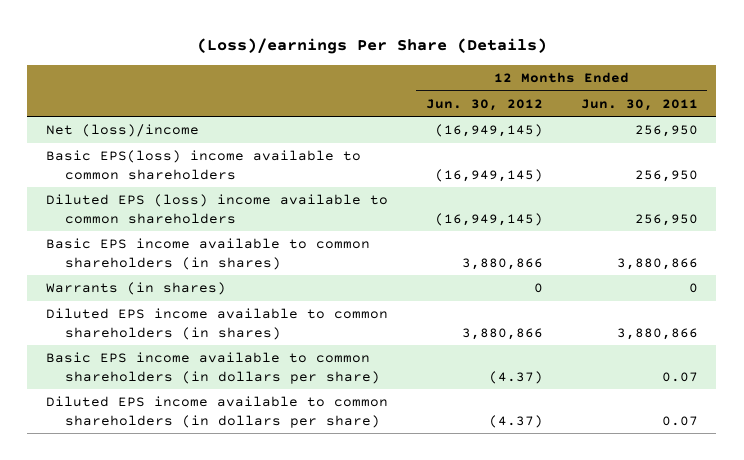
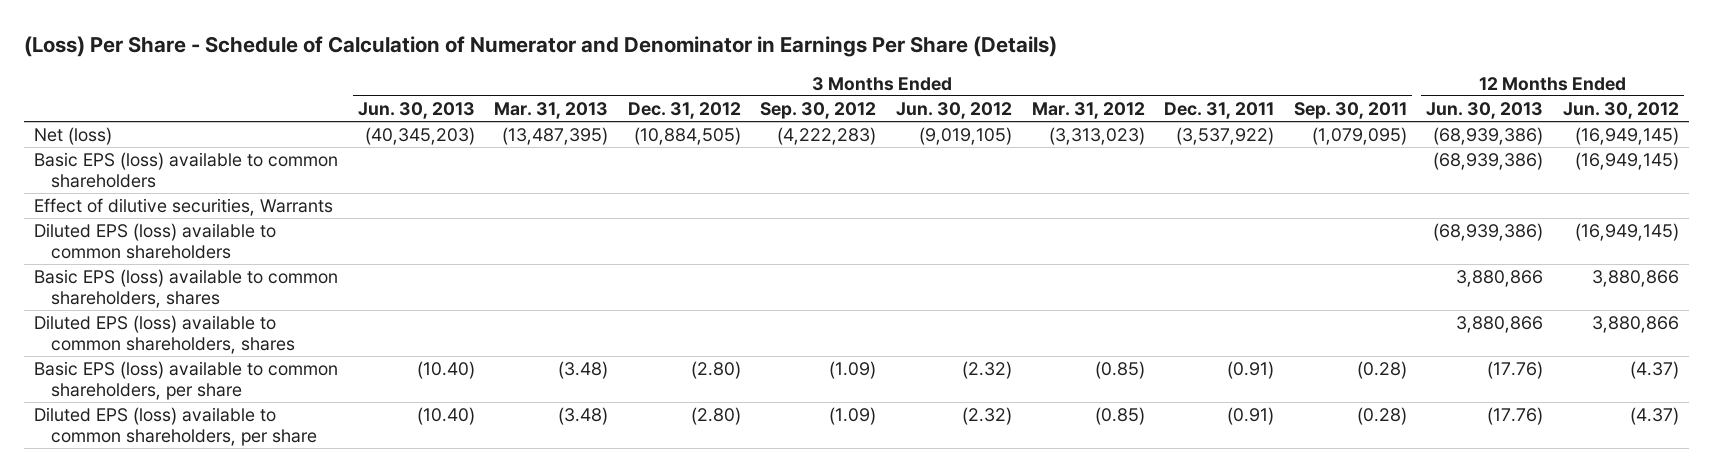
- (Loss)/earnings Per Share (Details)
+ (Loss) Per Share - Schedule of Calculation of Numerator and Denominator in Earnings Per Share (Details)
- | 12 Months Ended Jun. 30, 2012 | 12 Months Ended Jun. 30, 2011
+ | 3 Months Ended Jun. 30, 2013 | 3 Months Ended Mar. 31, 2013 | 3 Months Ended Dec. 31, 2012 | 3 Months Ended Sep. 30, 2012 | 3 Months Ended Jun. 30, 2012 | 3 Months Ended Mar. 31, 2012 | 3 Months Ended Dec. 31, 2011 | 3 Months Ended Sep. 30, 2011 | 12 Months Ended Jun. 30, 2013 | 12 Months Ended Jun. 30, 2012
- Net (loss)/income | (16,949,145) | 256,950
- Basic EPS(loss) income available to common shareholders | (16,949,145) | 256,950
- Diluted EPS (loss) income available to common shareholders | (16,949,145) | 256,950
- Basic EPS income available to common shareholders (in shares) | 3,880,866 | 3,880,866
- Warrants (in shares) | 0 | 0
- Diluted EPS income available to common shareholders (in shares) | 3,880,866 | 3,880,866
- Basic EPS income available to common shareholders (in dollars per share) | (4.37) | 0.07
- Diluted EPS income available to common shareholders (in dollars per share) | (4.37) | 0.07
+ Net (loss) | (40,345,203) | (13,487,395) | (10,884,505) | (4,222,283) | (9,019,105) | (3,313,023) | (3,537,922) | (1,079,095) | (68,939,386) | (16,949,145)
+ Basic EPS (loss) available to common shareholders | | | | | | | | | (68,939,386) | (16,949,145)
+ Effect of dilutive securities, Warrants
+ Diluted EPS (loss) available to common shareholders | | | | | | | | | (68,939,386) | (16,949,145)
+ Basic EPS (loss) available to common shareholders, shares | | | | | | | | | 3,880,866 | 3,880,866
+ Diluted EPS (loss) available to common shareholders, shares | | | | | | | | | 3,880,866 | 3,880,866
+ Basic EPS (loss) available to common shareholders, per share | (10.40) | (3.48) | (2.80) | (1.09) | (2.32) | (0.85) | (0.91) | (0.28) | (17.76) | (4.37)
+ Diluted EPS (loss) available to common shareholders, per share | (10.40) | (3.48) | (2.80) | (1.09) | (2.32) | (0.85) | (0.91) | (0.28) | (17.76) | (4.37)

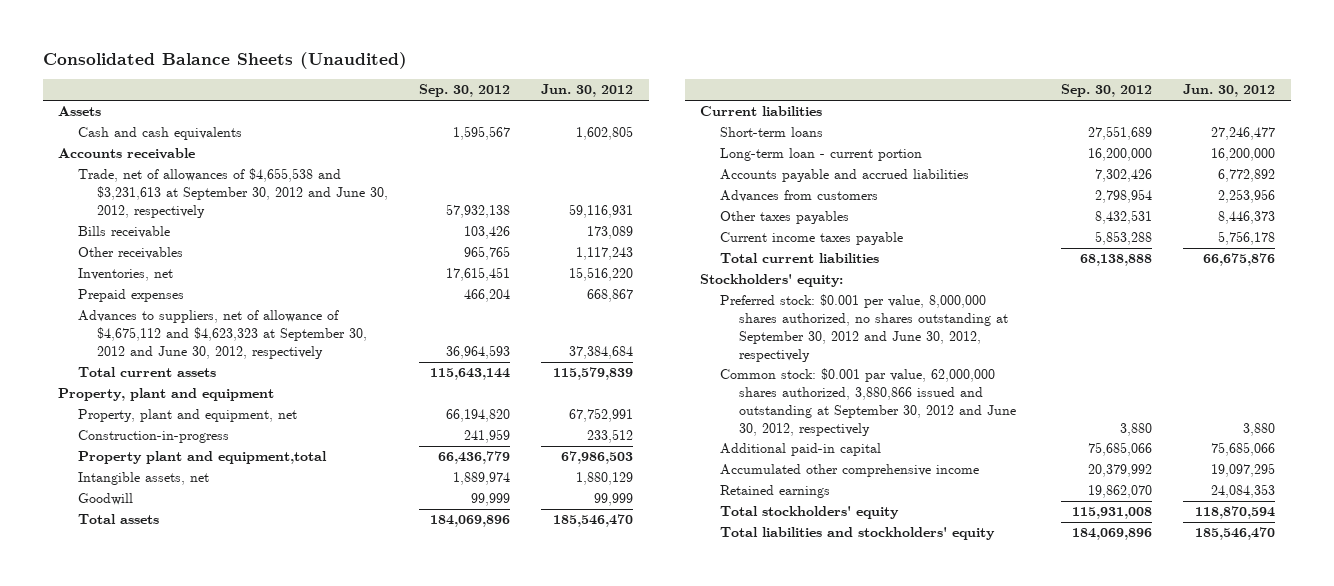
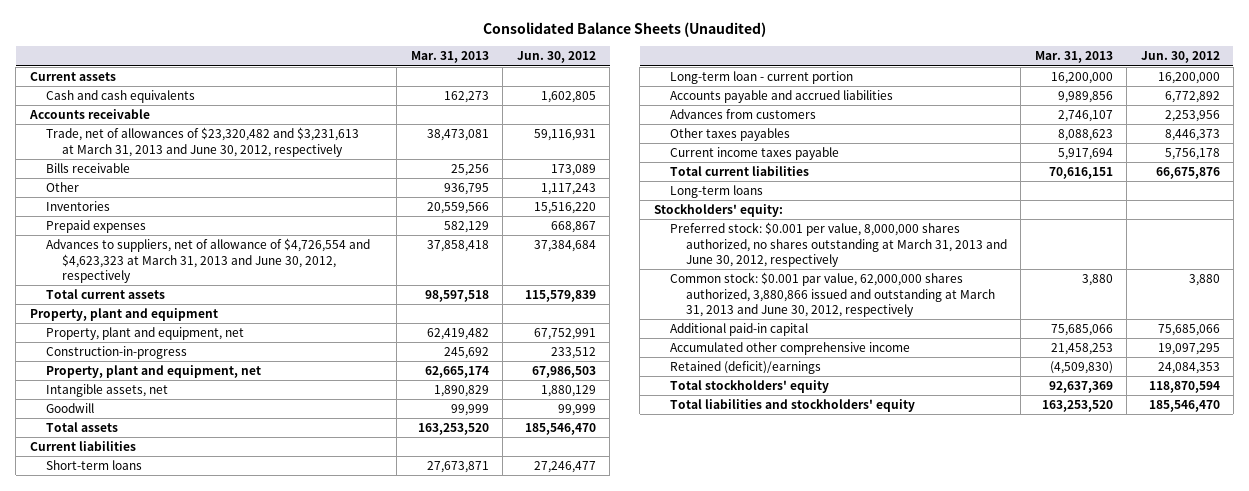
- | Sep. 30, 2012 | Jun. 30, 2012
+ | Mar. 31, 2013 | Jun. 30, 2012
- Assets
+ Current assets
- Trade, net of allowances of $4,655,538 and $3,231,613 at September 30, 2012 and June 30, 2012, respectively | 57,932,138 | 59,116,931
+ Trade, net of allowances of $23,320,482 and $3,231,613 at March 31, 2013 and June 30, 2012, respectively | 38,473,081 | 59,116,931
- Other receivables | 965,765 | 1,117,243
- Inventories, net | 17,615,451 | 15,516,220
+ Other | 936,795 | 1,117,243
+ Inventories | 20,559,566 | 15,516,220
- Advances to suppliers, net of allowance of $4,675,112 and $4,623,323 at September 30, 2012 and June 30, 2012, respectively | 36,964,593 | 37,384,684
+ Advances to suppliers, net of allowance of $4,726,554 and $4,623,323 at March 31, 2013 and June 30, 2012, respectively | 37,858,418 | 37,384,684
- Property plant and equipment,total | 66,436,779 | 67,986,503
+ Property, plant and equipment, net | 62,665,174 | 67,986,503
+ Long-term loans
- Preferred stock: $0.001 per value, 8,000,000 shares authorized, no shares outstanding at September 30, 2012 and June 30, 2012, respectively
- Common stock: $0.001 par value, 62,000,000 shares authorized, 3,880,866 issued and outstanding at September 30, 2012 and June 30, 2012, respectively | 3,880 | 3,880
+ Preferred stock: $0.001 per value, 8,000,000 shares authorized, no shares outstanding at March 31, 2013 and June 30, 2012, respectively
+ Common stock: $0.001 par value, 62,000,000 shares authorized, 3,880,866 issued and outstanding at March 31, 2013 and June 30, 2012, respectively | 3,880 | 3,880
- Retained earnings | 19,862,070 | 24,084,353
+ Retained (deficit)/earnings | (4,509,830) | 24,084,353

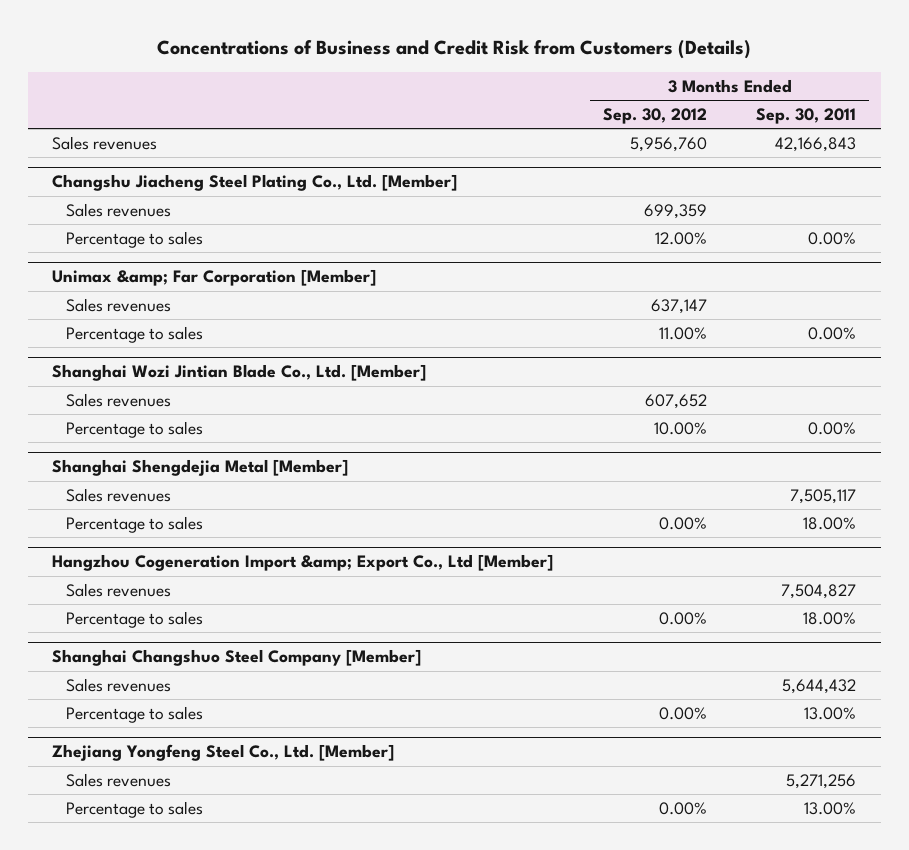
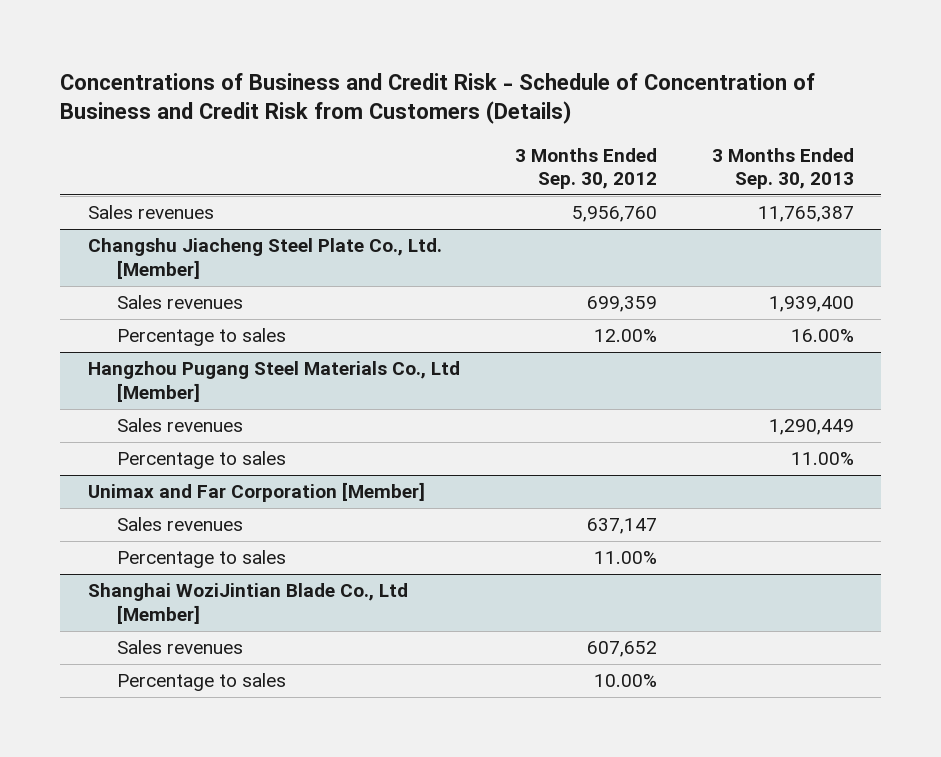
- Concentrations of Business and Credit Risk from Customers (Details)
+ Concentrations of Business and Credit Risk - Schedule of Concentration of Business and Credit Risk from Customers (Details)
- | 3 Months Ended Sep. 30, 2012 | 3 Months Ended Sep. 30, 2011
+ | 3 Months Ended Sep. 30, 2012 | 3 Months Ended Sep. 30, 2013
- Changshu Jiacheng Steel Plating Co., Ltd. [Member]
+ Changshu Jiacheng Steel Plate Co., Ltd. [Member]
- Unimax &amp; Far Corporation [Member]
+ Hangzhou Pugang Steel Materials Co., Ltd [Member]
+ Sales revenues | | 1,290,449
+ Percentage to sales | | 11.00%
+ Unimax and Far Corporation [Member]
- Shanghai Wozi Jintian Blade Co., Ltd. [Member]
+ Shanghai WoziJintian Blade Co., Ltd [Member]
- Shanghai Shengdejia Metal [Member]
- Sales revenues | | 7,505,117
- Percentage to sales | 0.00% | 18.00%
- Hangzhou Cogeneration Import &amp; Export Co., Ltd [Member]
- Sales revenues | | 7,504,827
- Percentage to sales | 0.00% | 18.00%
- Shanghai Changshuo Steel Company [Member]
- Sales revenues | | 5,644,432
- Percentage to sales | 0.00% | 13.00%
- Zhejiang Yongfeng Steel Co., Ltd. [Member]
- Sales revenues | | 5,271,256
- Percentage to sales | 0.00% | 13.00%

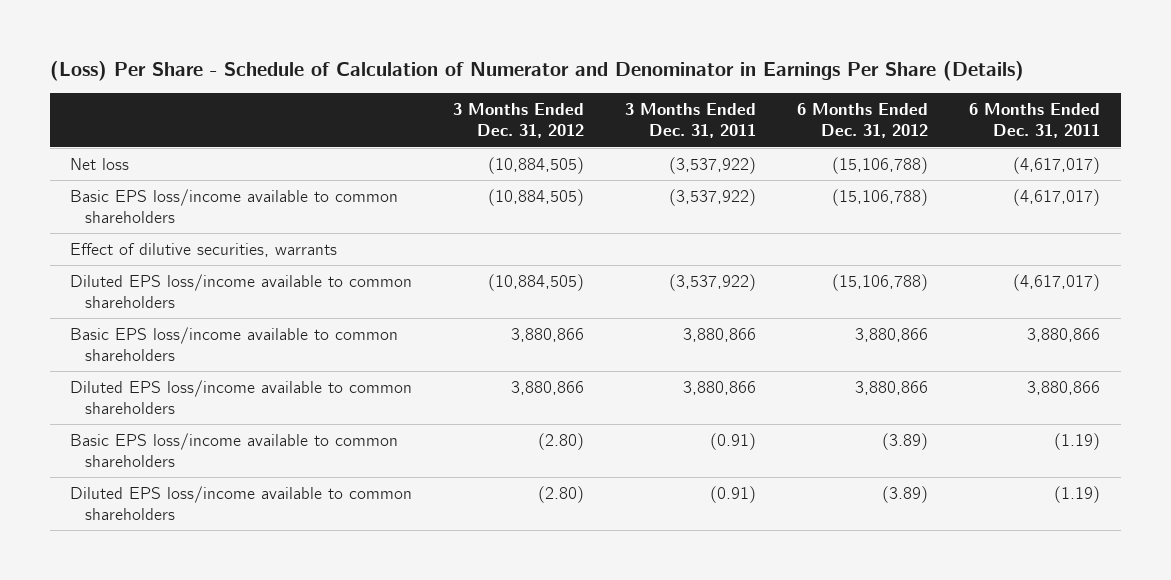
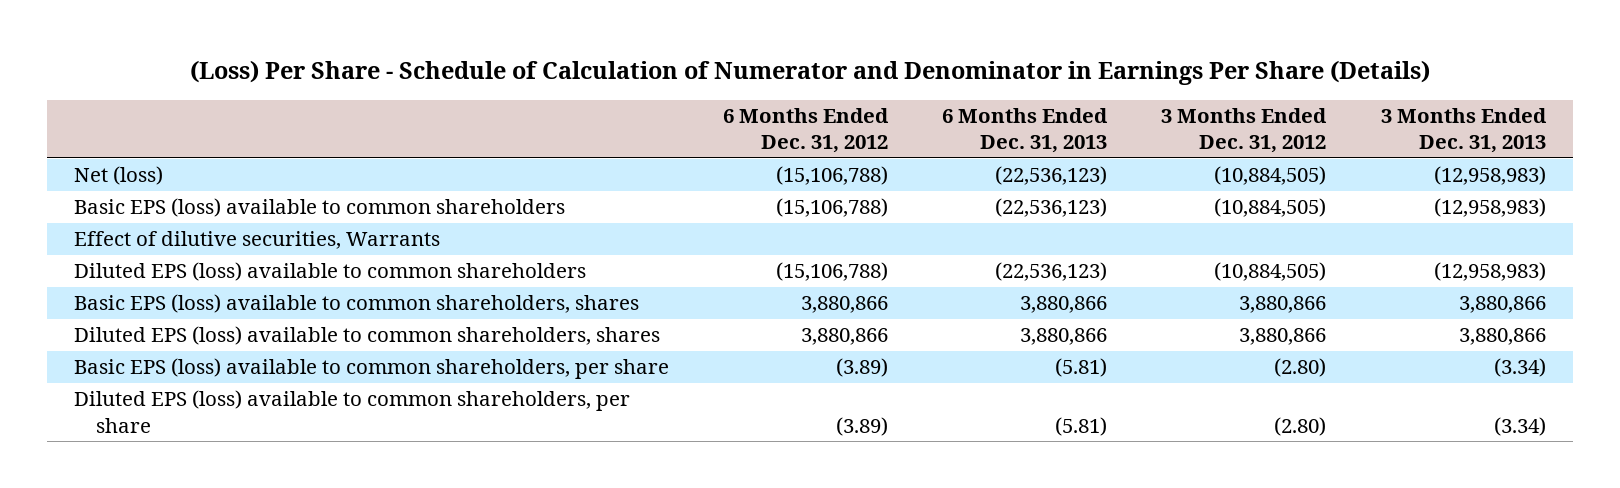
- | 3 Months Ended Dec. 31, 2012 | 3 Months Ended Dec. 31, 2011 | 6 Months Ended Dec. 31, 2012 | 6 Months Ended Dec. 31, 2011
+ | 6 Months Ended Dec. 31, 2012 | 6 Months Ended Dec. 31, 2013 | 3 Months Ended Dec. 31, 2012 | 3 Months Ended Dec. 31, 2013
- Net loss | (10,884,505) | (3,537,922) | (15,106,788) | (4,617,017)
- Basic EPS loss/income available to common shareholders | (10,884,505) | (3,537,922) | (15,106,788) | (4,617,017)
- Effect of dilutive securities, warrants
- Diluted EPS loss/income available to common shareholders | (10,884,505) | (3,537,922) | (15,106,788) | (4,617,017)
- Basic EPS loss/income available to common shareholders | 3,880,866 | 3,880,866 | 3,880,866 | 3,880,866
- Diluted EPS loss/income available to common shareholders | 3,880,866 | 3,880,866 | 3,880,866 | 3,880,866
- Basic EPS loss/income available to common shareholders | (2.80) | (0.91) | (3.89) | (1.19)
- Diluted EPS loss/income available to common shareholders | (2.80) | (0.91) | (3.89) | (1.19)
+ Net (loss) | (15,106,788) | (22,536,123) | (10,884,505) | (12,958,983)
+ Basic EPS (loss) available to common shareholders | (15,106,788) | (22,536,123) | (10,884,505) | (12,958,983)
+ Effect of dilutive securities, Warrants
+ Diluted EPS (loss) available to common shareholders | (15,106,788) | (22,536,123) | (10,884,505) | (12,958,983)
+ Basic EPS (loss) available to common shareholders, shares | 3,880,866 | 3,880,866 | 3,880,866 | 3,880,866
+ Diluted EPS (loss) available to common shareholders, shares | 3,880,866 | 3,880,866 | 3,880,866 | 3,880,866
+ Basic EPS (loss) available to common shareholders, per share | (3.89) | (5.81) | (2.80) | (3.34)
+ Diluted EPS (loss) available to common shareholders, per share | (3.89) | (5.81) | (2.80) | (3.34)

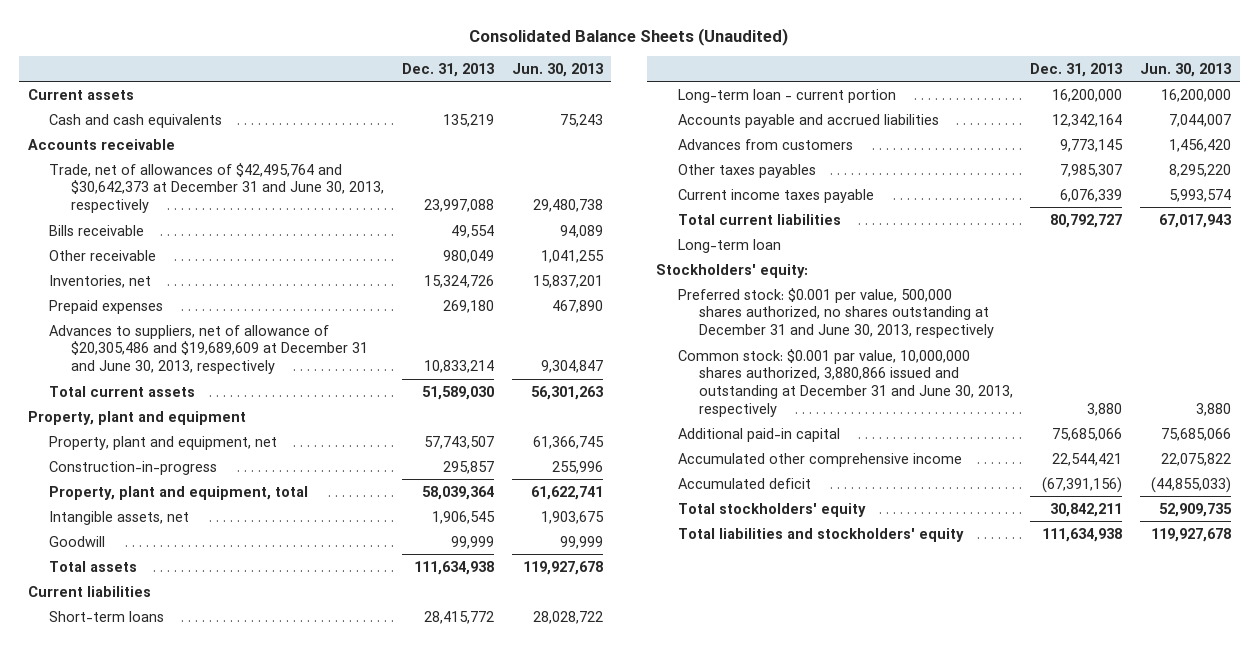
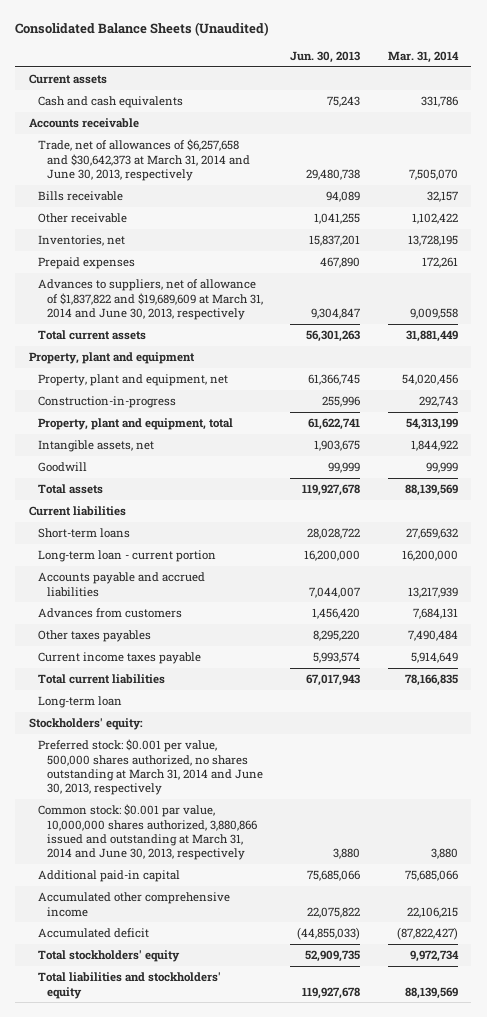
- | Dec. 31, 2013 | Jun. 30, 2013
+ | Jun. 30, 2013 | Mar. 31, 2014
- Trade, net of allowances of $42,495,764 and $30,642,373 at December 31 and June 30, 2013, respectively | 23,997,088 | 29,480,738
+ Trade, net of allowances of $6,257,658 and $30,642,373 at March 31, 2014 and June 30, 2013, respectively | 29,480,738 | 7,505,070
- Advances to suppliers, net of allowance of $20,305,486 and $19,689,609 at December 31 and June 30, 2013, respectively | 10,833,214 | 9,304,847
+ Advances to suppliers, net of allowance of $1,837,822 and $19,689,609 at March 31, 2014 and June 30, 2013, respectively | 9,304,847 | 9,009,558
- Preferred stock: $0.001 per value, 500,000 shares authorized, no shares outstanding at December 31 and June 30, 2013, respectively
- Common stock: $0.001 par value, 10,000,000 shares authorized, 3,880,866 issued and outstanding at December 31 and June 30, 2013, respectively | 3,880 | 3,880
+ Preferred stock: $0.001 per value, 500,000 shares authorized, no shares outstanding at March 31, 2014 and June 30, 2013, respectively
+ Common stock: $0.001 par value, 10,000,000 shares authorized, 3,880,866 issued and outstanding at March 31, 2014 and June 30, 2013, respectively | 3,880 | 3,880

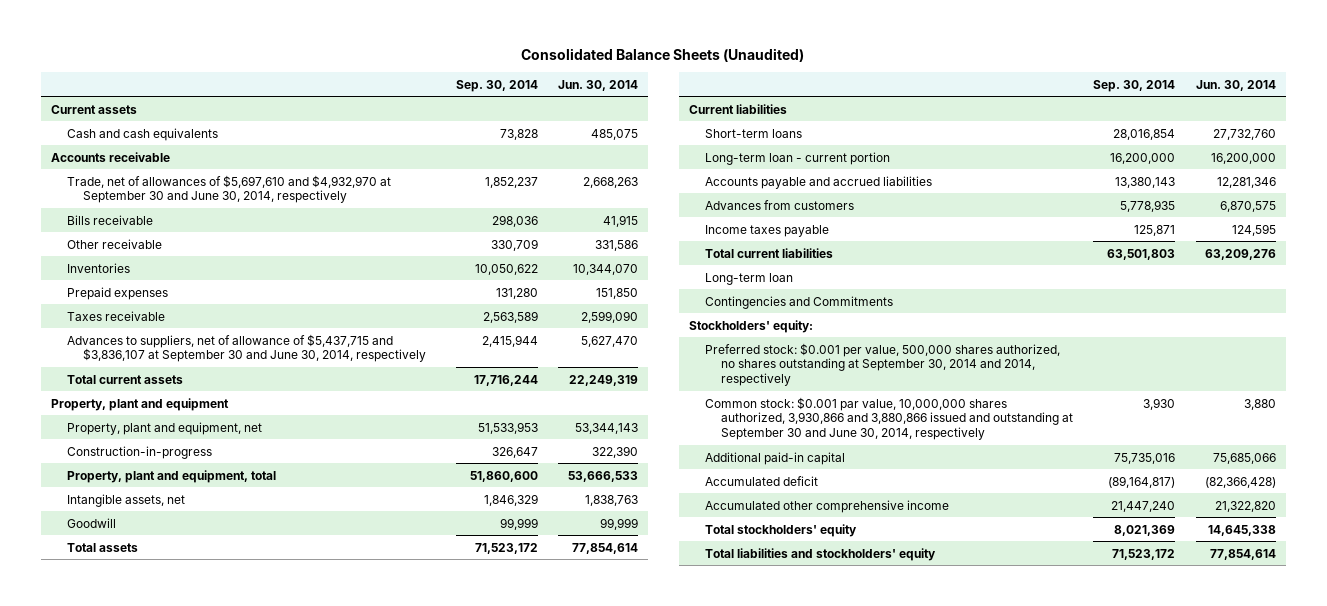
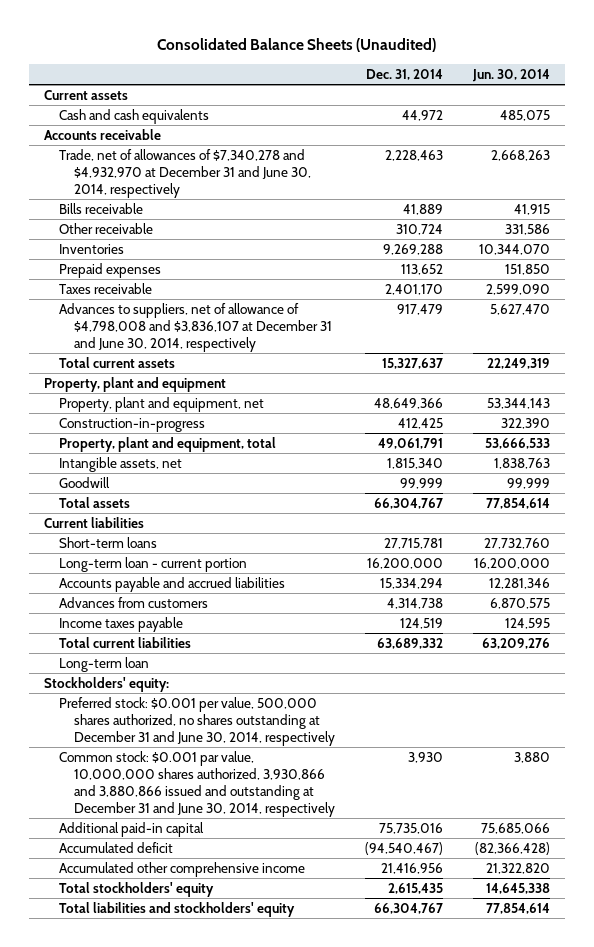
- | Sep. 30, 2014 | Jun. 30, 2014
+ | Dec. 31, 2014 | Jun. 30, 2014
- Trade, net of allowances of $5,697,610 and $4,932,970 at September 30 and June 30, 2014, respectively | 1,852,237 | 2,668,263
+ Trade, net of allowances of $7,340,278 and $4,932,970 at December 31 and June 30, 2014, respectively | 2,228,463 | 2,668,263
- Advances to suppliers, net of allowance of $5,437,715 and $3,836,107 at September 30 and June 30, 2014, respectively | 2,415,944 | 5,627,470
+ Advances to suppliers, net of allowance of $4,798,008 and $3,836,107 at December 31 and June 30, 2014, respectively | 917,479 | 5,627,470
- Contingencies and Commitments
- Preferred stock: $0.001 per value, 500,000 shares authorized, no shares outstanding at September 30, 2014 and 2014, respectively
- Common stock: $0.001 par value, 10,000,000 shares authorized, 3,930,866 and 3,880,866 issued and outstanding at September 30 and June 30, 2014, respectively | 3,930 | 3,880
+ Preferred stock: $0.001 per value, 500,000 shares authorized, no shares outstanding at December 31 and June 30, 2014, respectively
+ Common stock: $0.001 par value, 10,000,000 shares authorized, 3,930,866 and 3,880,866 issued and outstanding at December 31 and June 30, 2014, respectively | 3,930 | 3,880

